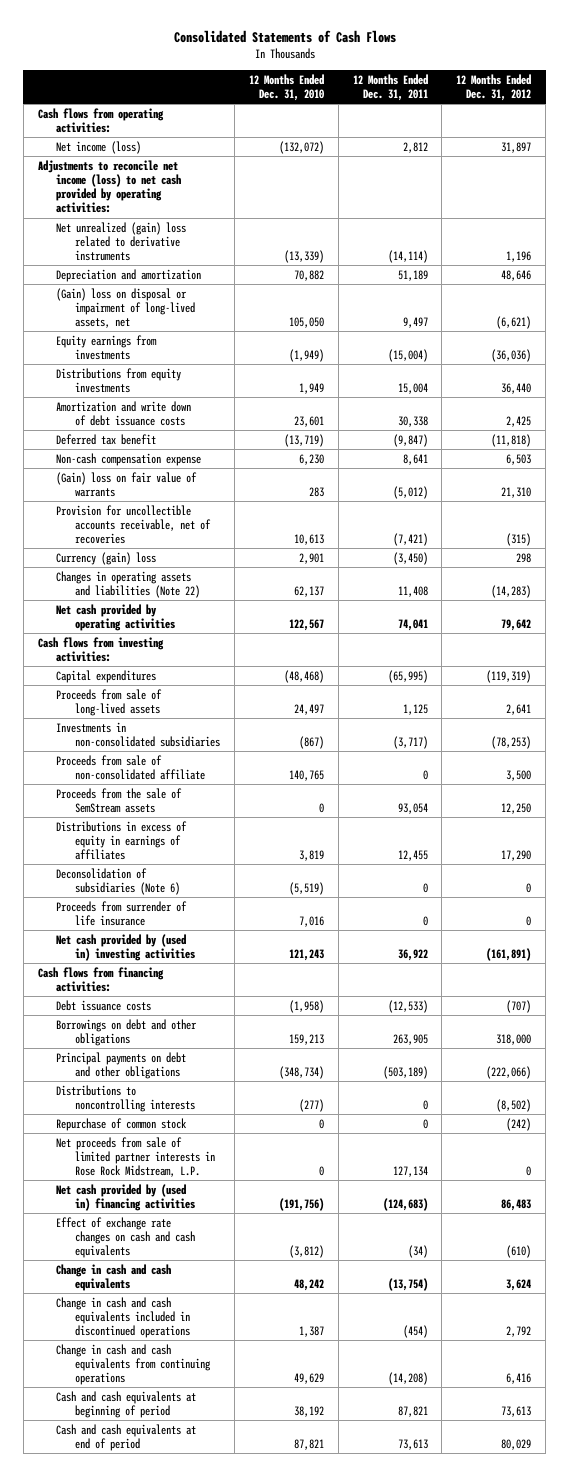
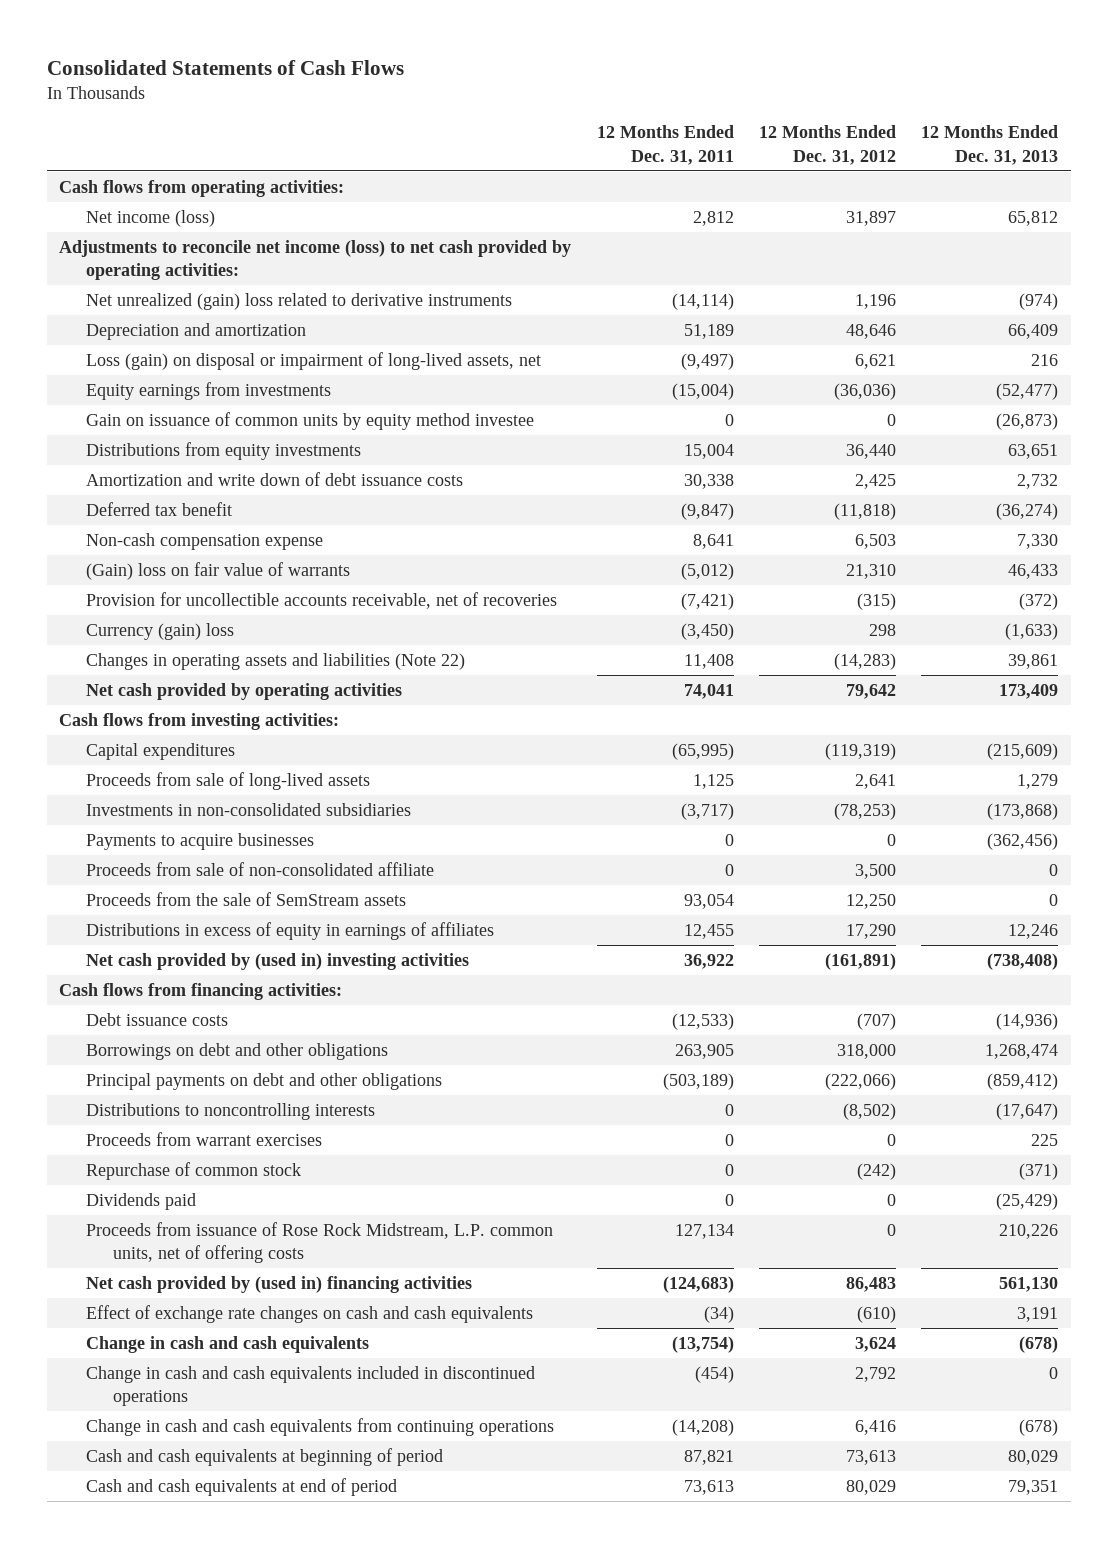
- | 12 Months Ended Dec. 31, 2010 | 12 Months Ended Dec. 31, 2011 | 12 Months Ended Dec. 31, 2012
+ | 12 Months Ended Dec. 31, 2011 | 12 Months Ended Dec. 31, 2012 | 12 Months Ended Dec. 31, 2013
- (Gain) loss on disposal or impairment of long-lived assets, net | 105,050 | 9,497 | (6,621)
+ Loss (gain) on disposal or impairment of long-lived assets, net | (9,497) | 6,621 | 216
+ Gain on issuance of common units by equity method investee | 0 | 0 | (26,873)
+ Payments to acquire businesses | 0 | 0 | (362,456)
- Deconsolidation of subsidiaries (Note 6) | (5,519) | 0 | 0
- Proceeds from surrender of life insurance | 7,016 | 0 | 0
+ Proceeds from warrant exercises | 0 | 0 | 225
- Net proceeds from sale of limited partner interests in Rose Rock Midstream, L.P. | 0 | 127,134 | 0
+ Dividends paid | 0 | 0 | (25,429)
+ Proceeds from issuance of Rose Rock Midstream, L.P. common units, net of offering costs | 127,134 | 0 | 210,226

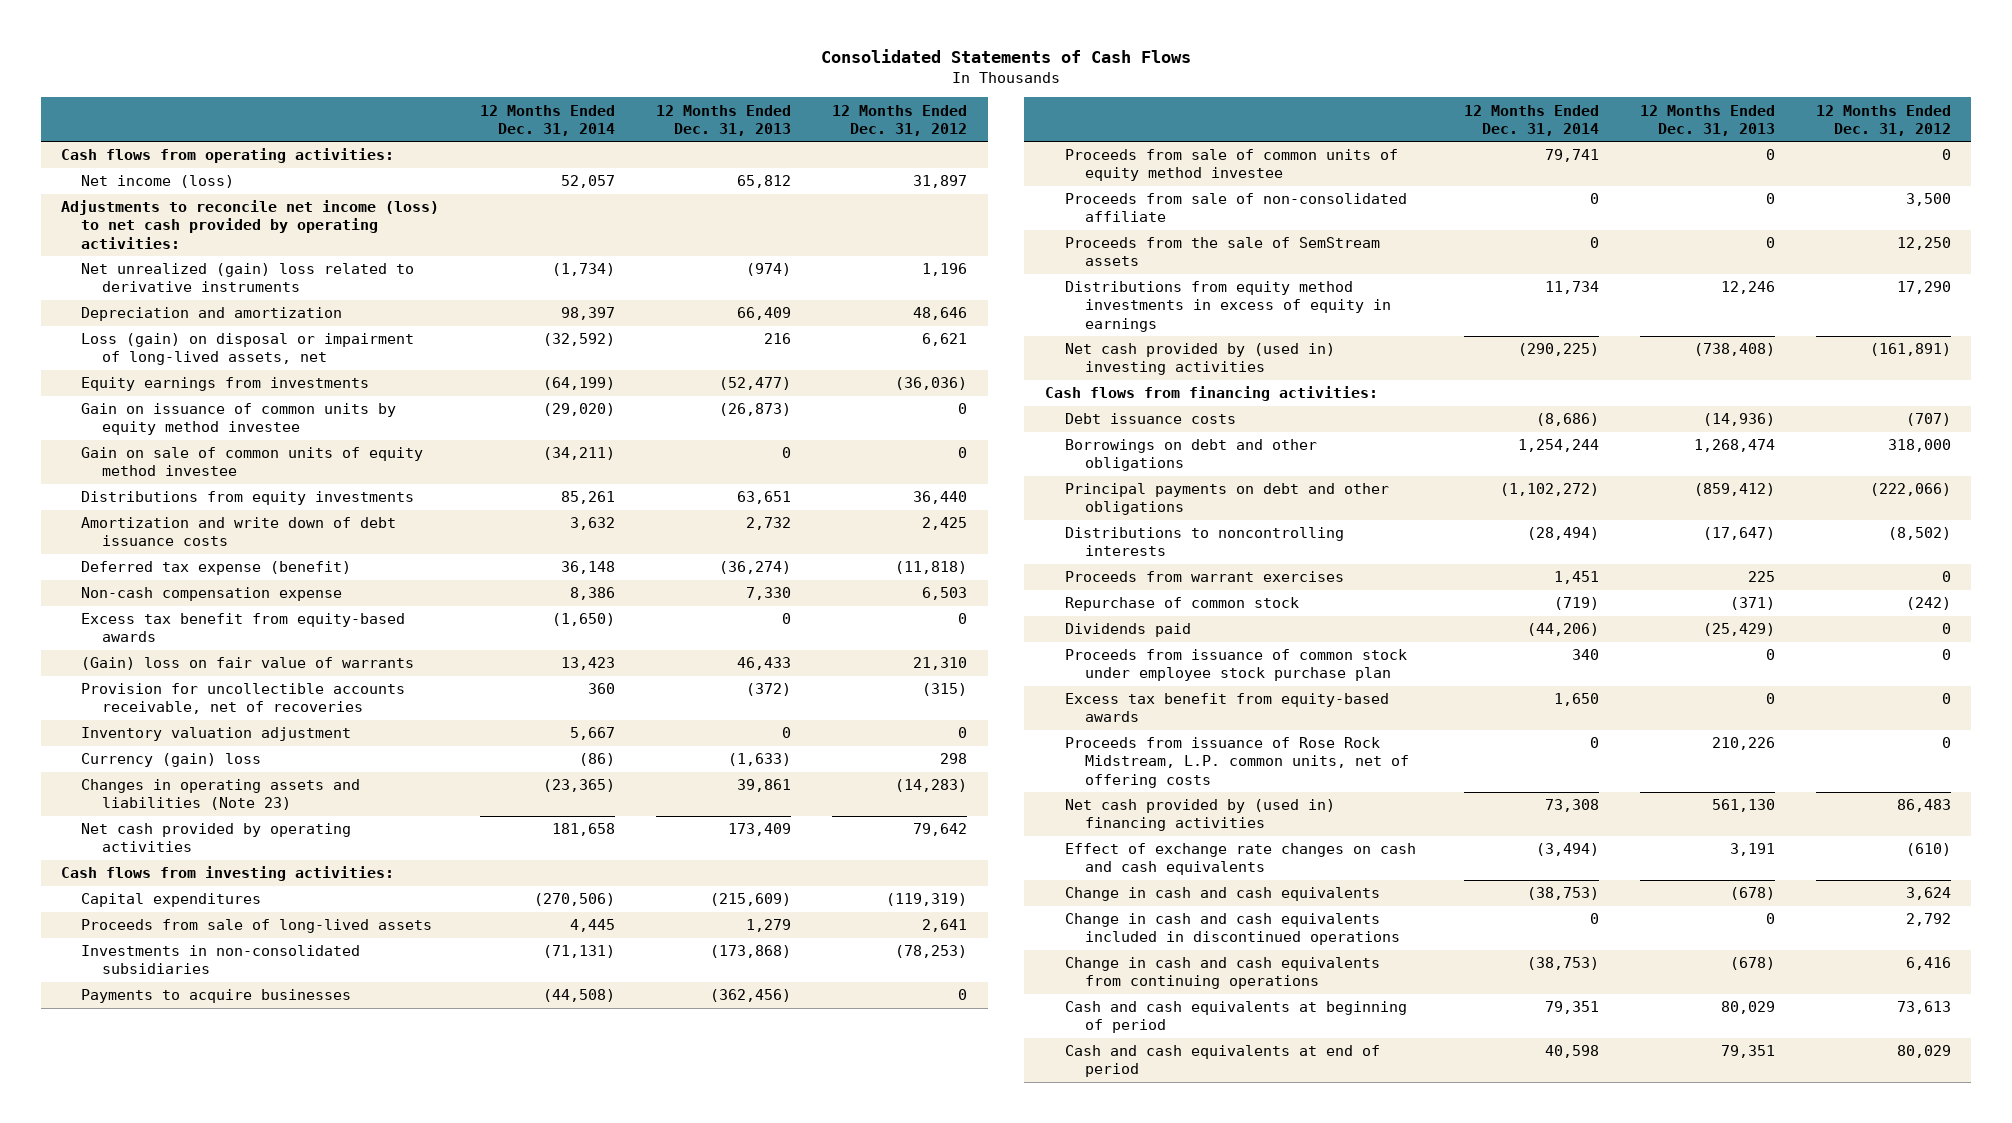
- | 12 Months Ended Dec. 31, 2011 | 12 Months Ended Dec. 31, 2012 | 12 Months Ended Dec. 31, 2013
+ | 12 Months Ended Dec. 31, 2014 | 12 Months Ended Dec. 31, 2013 | 12 Months Ended Dec. 31, 2012
+ Gain on sale of common units of equity method investee | (34,211) | 0 | 0
- Deferred tax benefit | (9,847) | (11,818) | (36,274)
+ Deferred tax expense (benefit) | 36,148 | (36,274) | (11,818)
+ Excess tax benefit from equity-based awards | (1,650) | 0 | 0
+ Inventory valuation adjustment | 5,667 | 0 | 0
- Changes in operating assets and liabilities (Note 22) | 11,408 | (14,283) | 39,861
+ Changes in operating assets and liabilities (Note 23) | (23,365) | 39,861 | (14,283)
+ Proceeds from sale of common units of equity method investee | 79,741 | 0 | 0
- Distributions in excess of equity in earnings of affiliates | 12,455 | 17,290 | 12,246
+ Distributions from equity method investments in excess of equity in earnings | 11,734 | 12,246 | 17,290
+ Proceeds from issuance of common stock under employee stock purchase plan | 340 | 0 | 0
+ Excess tax benefit from equity-based awards | 1,650 | 0 | 0

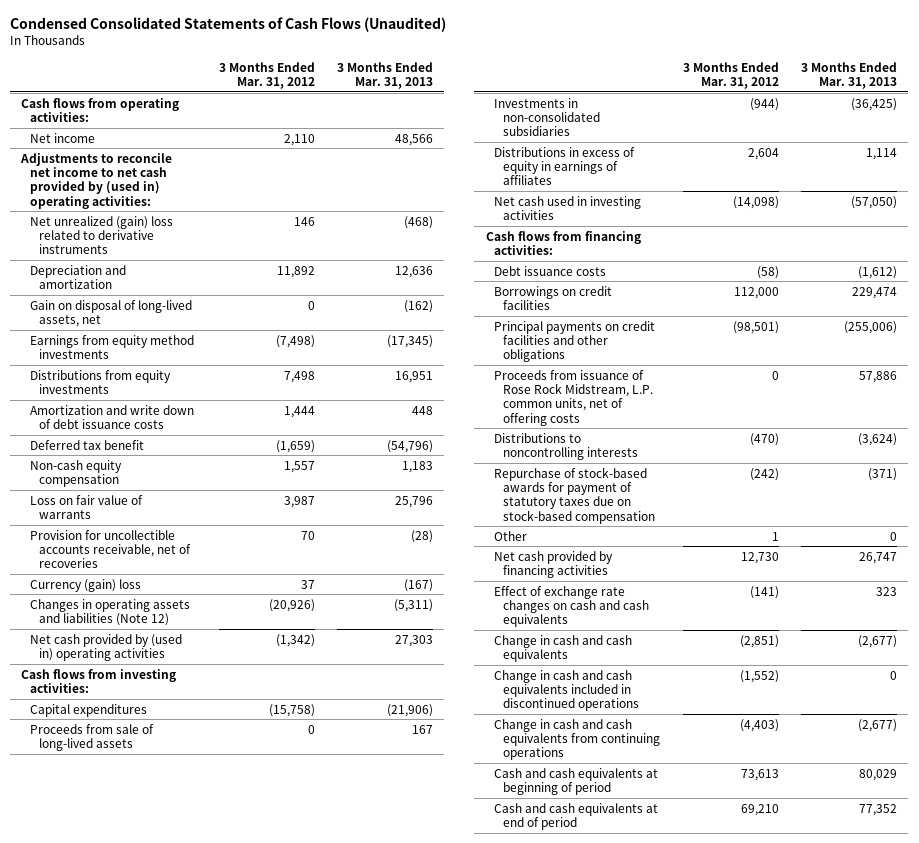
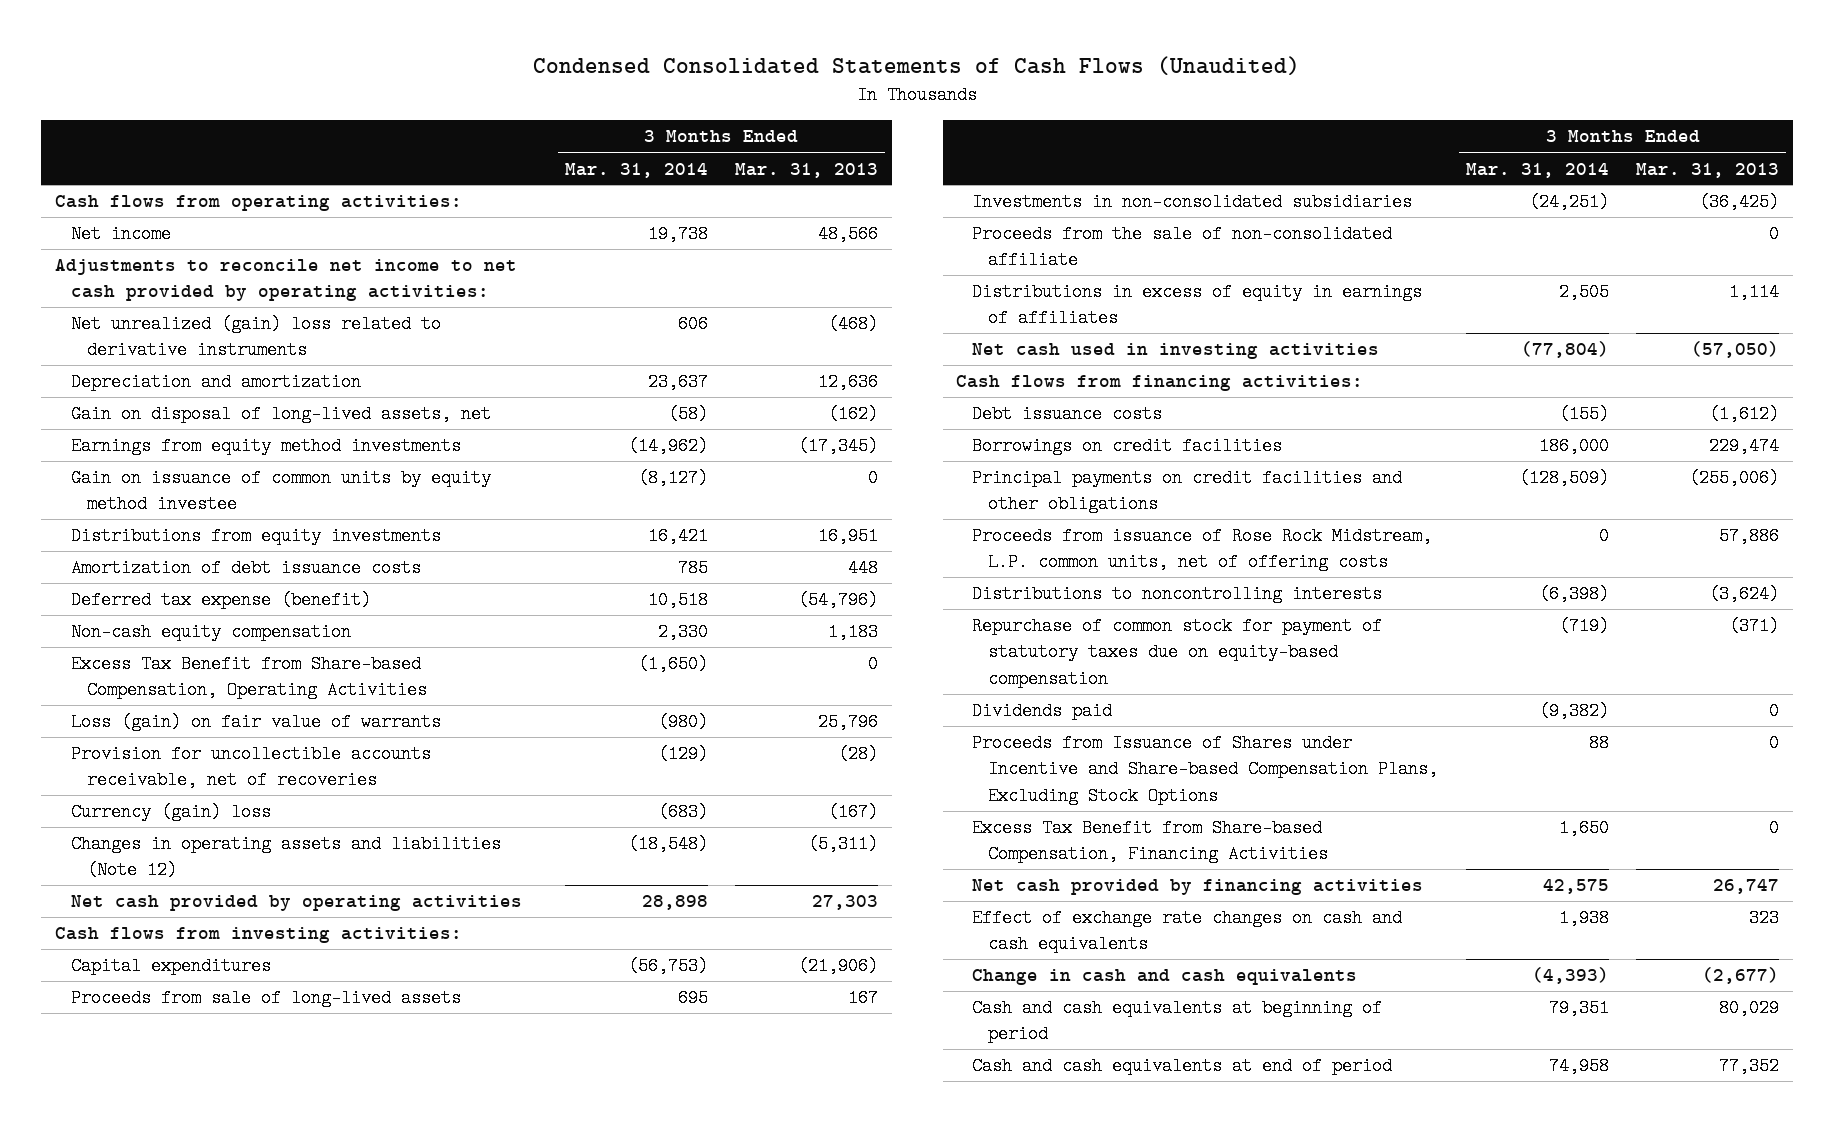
- | 3 Months Ended Mar. 31, 2012 | 3 Months Ended Mar. 31, 2013
+ | 3 Months Ended Mar. 31, 2014 | 3 Months Ended Mar. 31, 2013
- Adjustments to reconcile net income to net cash provided by (used in) operating activities:
+ Adjustments to reconcile net income to net cash provided by operating activities:
+ Gain on issuance of common units by equity method investee | (8,127) | 0
- Amortization and write down of debt issuance costs | 1,444 | 448
- Deferred tax benefit | (1,659) | (54,796)
+ Amortization of debt issuance costs | 785 | 448
+ Deferred tax expense (benefit) | 10,518 | (54,796)
- Loss on fair value of warrants | 3,987 | 25,796
+ Excess Tax Benefit from Share-based Compensation, Operating Activities | (1,650) | 0
+ Loss (gain) on fair value of warrants | (980) | 25,796
- Net cash provided by (used in) operating activities | (1,342) | 27,303
+ Net cash provided by operating activities | 28,898 | 27,303
+ Proceeds from the sale of non-consolidated affiliate | | 0
- Repurchase of stock-based awards for payment of statutory taxes due on stock-based compensation | (242) | (371)
- Other | 1 | 0
+ Repurchase of common stock for payment of statutory taxes due on equity-based compensation | (719) | (371)
+ Dividends paid | (9,382) | 0
+ Proceeds from Issuance of Shares under Incentive and Share-based Compensation Plans, Excluding Stock Options | 88 | 0
+ Excess Tax Benefit from Share-based Compensation, Financing Activities | 1,650 | 0
- Change in cash and cash equivalents included in discontinued operations | (1,552) | 0
- Change in cash and cash equivalents from continuing operations | (4,403) | (2,677)

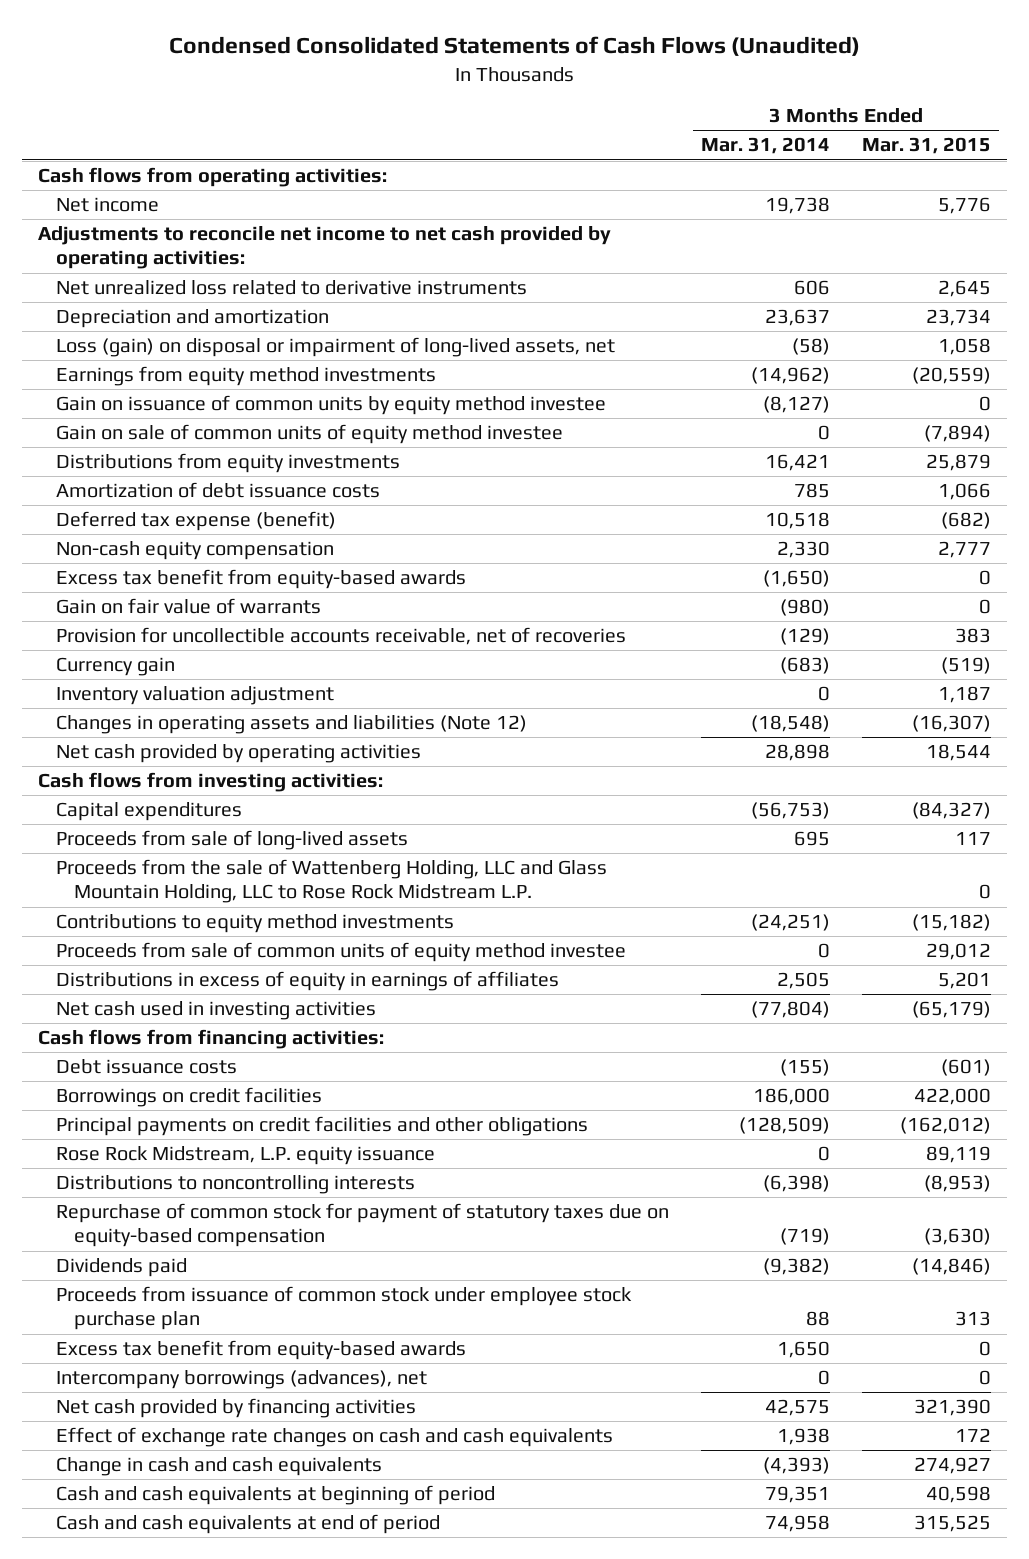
- | 3 Months Ended Mar. 31, 2014 | 3 Months Ended Mar. 31, 2013
+ | 3 Months Ended Mar. 31, 2014 | 3 Months Ended Mar. 31, 2015
- Net unrealized (gain) loss related to derivative instruments | 606 | (468)
+ Net unrealized loss related to derivative instruments | 606 | 2,645
- Gain on disposal of long-lived assets, net | (58) | (162)
+ Loss (gain) on disposal or impairment of long-lived assets, net | (58) | 1,058
+ Gain on sale of common units of equity method investee | 0 | (7,894)
- Excess Tax Benefit from Share-based Compensation, Operating Activities | (1,650) | 0
- Loss (gain) on fair value of warrants | (980) | 25,796
+ Excess tax benefit from equity-based awards | (1,650) | 0
+ Gain on fair value of warrants | (980) | 0
- Currency (gain) loss | (683) | (167)
+ Currency gain | (683) | (519)
+ Inventory valuation adjustment | 0 | 1,187
- Investments in non-consolidated subsidiaries | (24,251) | (36,425)
- Proceeds from the sale of non-consolidated affiliate | | 0
+ Proceeds from the sale of Wattenberg Holding, LLC and Glass Mountain Holding, LLC to Rose Rock Midstream L.P. | | 0
+ Contributions to equity method investments | (24,251) | (15,182)
+ Proceeds from sale of common units of equity method investee | 0 | 29,012
- Proceeds from issuance of Rose Rock Midstream, L.P. common units, net of offering costs | 0 | 57,886
+ Rose Rock Midstream, L.P. equity issuance | 0 | 89,119
- Proceeds from Issuance of Shares under Incentive and Share-based Compensation Plans, Excluding Stock Options | 88 | 0
- Excess Tax Benefit from Share-based Compensation, Financing Activities | 1,650 | 0
+ Proceeds from issuance of common stock under employee stock purchase plan | 88 | 313
+ Excess tax benefit from equity-based awards | 1,650 | 0
+ Intercompany borrowings (advances), net | 0 | 0

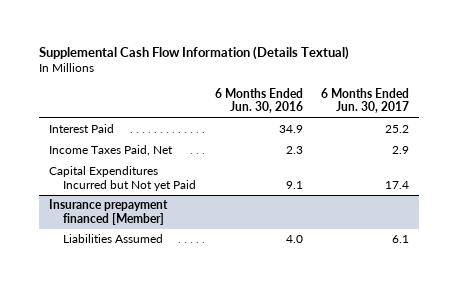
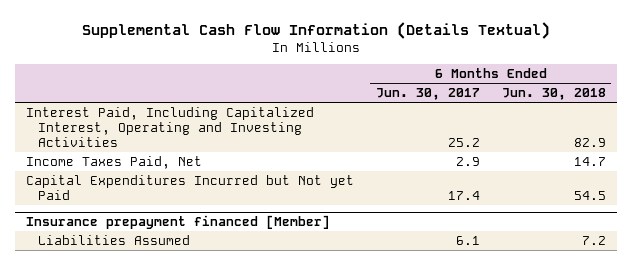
- | 6 Months Ended Jun. 30, 2016 | 6 Months Ended Jun. 30, 2017
+ | 6 Months Ended Jun. 30, 2017 | 6 Months Ended Jun. 30, 2018
- Interest Paid | 34.9 | 25.2
+ Interest Paid, Including Capitalized Interest, Operating and Investing Activities | 25.2 | 82.9

